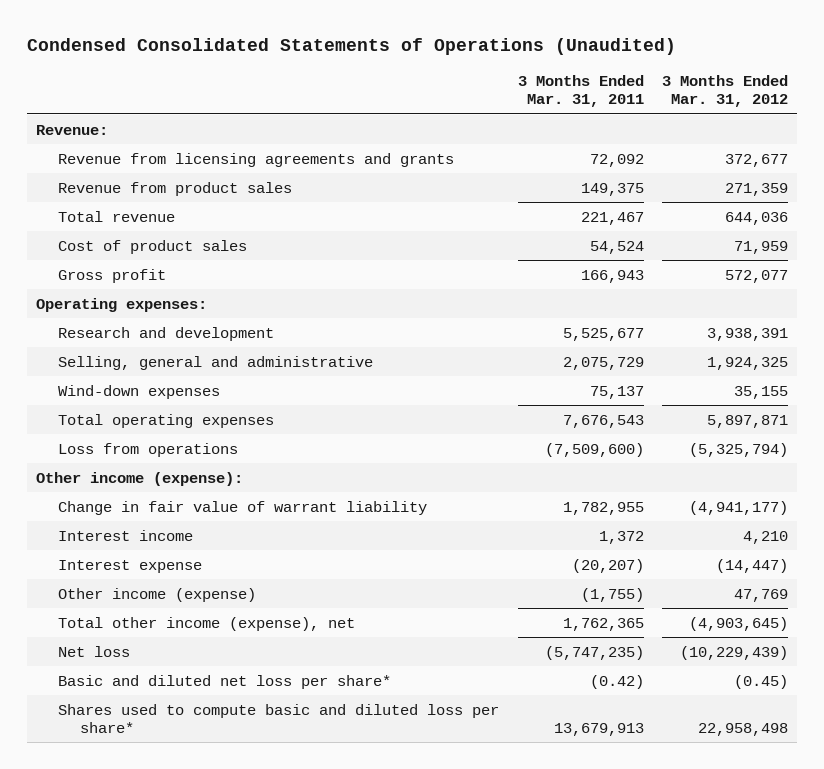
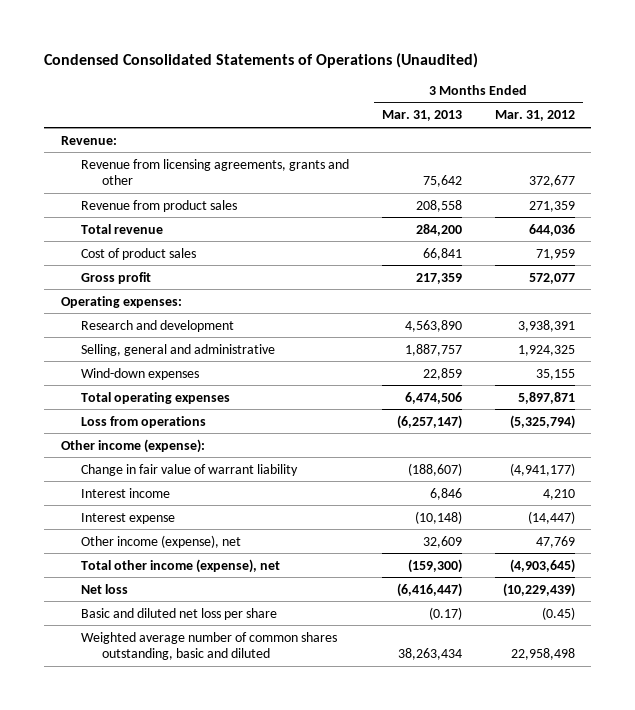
- | 3 Months Ended Mar. 31, 2011 | 3 Months Ended Mar. 31, 2012
+ | 3 Months Ended Mar. 31, 2013 | 3 Months Ended Mar. 31, 2012
- Revenue from licensing agreements and grants | 72,092 | 372,677
+ Revenue from licensing agreements, grants and other | 75,642 | 372,677
- Other income (expense) | (1,755) | 47,769
+ Other income (expense), net | 32,609 | 47,769
- Basic and diluted net loss per share* | (0.42) | (0.45)
- Shares used to compute basic and diluted loss per share* | 13,679,913 | 22,958,498
+ Basic and diluted net loss per share | (0.17) | (0.45)
+ Weighted average number of common shares outstanding, basic and diluted | 38,263,434 | 22,958,498

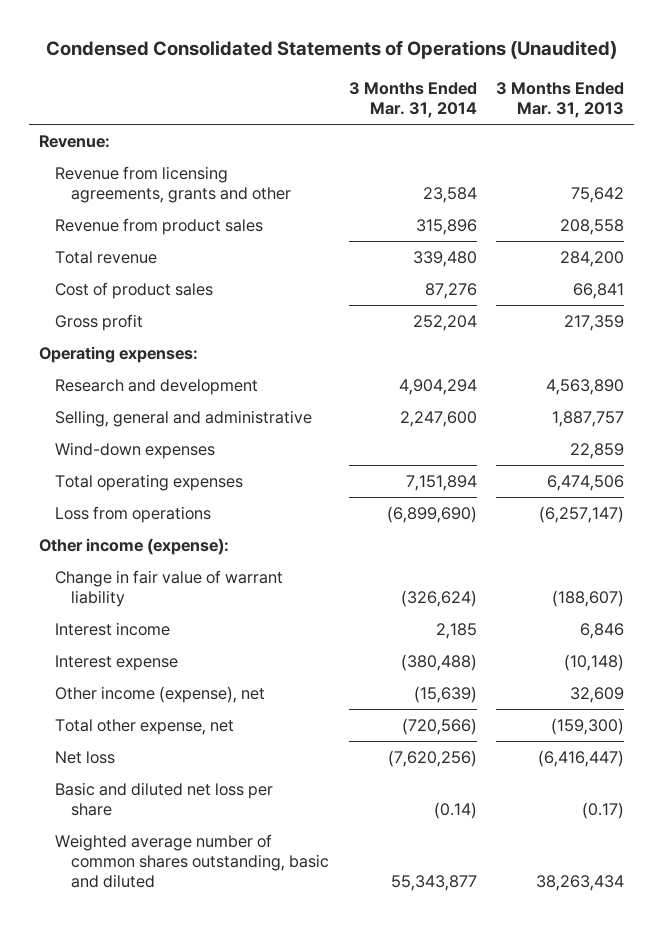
- | 3 Months Ended Mar. 31, 2013 | 3 Months Ended Mar. 31, 2012
+ | 3 Months Ended Mar. 31, 2014 | 3 Months Ended Mar. 31, 2013
- Total other income (expense), net | (159,300) | (4,903,645)
+ Total other expense, net | (720,566) | (159,300)

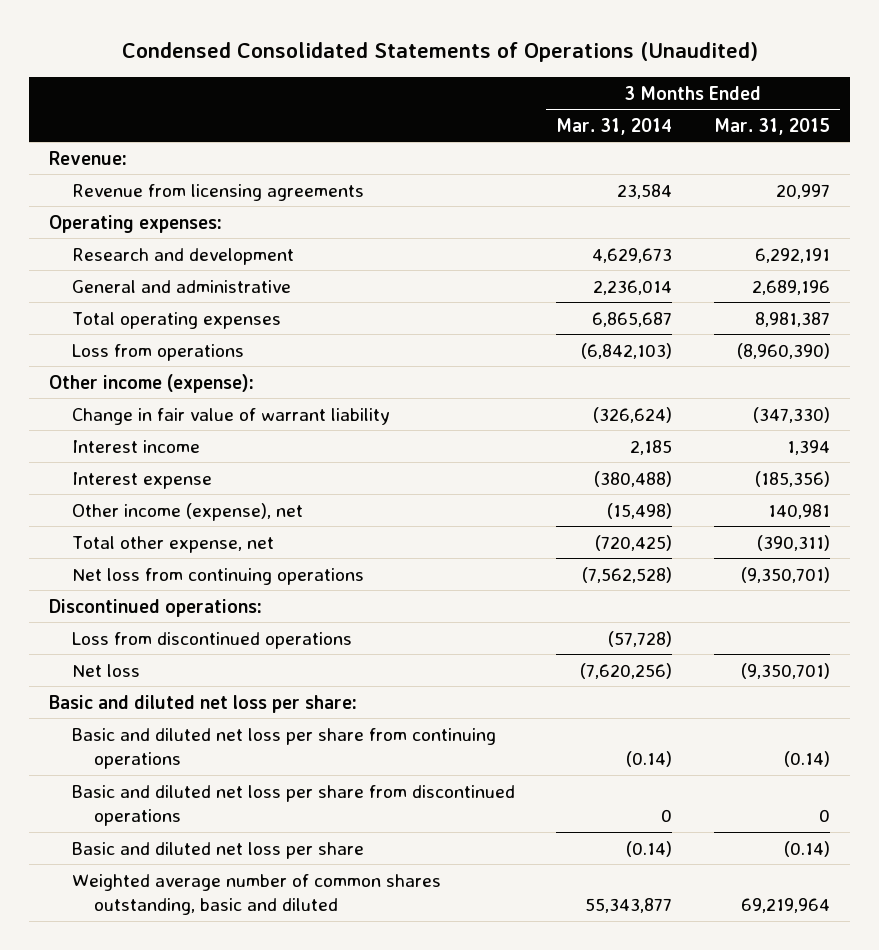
- | 3 Months Ended Mar. 31, 2014 | 3 Months Ended Mar. 31, 2013
+ | 3 Months Ended Mar. 31, 2014 | 3 Months Ended Mar. 31, 2015
- Revenue from licensing agreements, grants and other | 23,584 | 75,642
- Revenue from product sales | 315,896 | 208,558
- Total revenue | 339,480 | 284,200
- Cost of product sales | 87,276 | 66,841
- Gross profit | 252,204 | 217,359
+ Revenue from licensing agreements | 23,584 | 20,997
- Research and development | 4,904,294 | 4,563,890
- Selling, general and administrative | 2,247,600 | 1,887,757
- Wind-down expenses | | 22,859
- Total operating expenses | 7,151,894 | 6,474,506
- Loss from operations | (6,899,690) | (6,257,147)
+ Research and development | 4,629,673 | 6,292,191
+ General and administrative | 2,236,014 | 2,689,196
+ Total operating expenses | 6,865,687 | 8,981,387
+ Loss from operations | (6,842,103) | (8,960,390)
- Other income (expense), net | (15,639) | 32,609
- Total other expense, net | (720,566) | (159,300)
+ Other income (expense), net | (15,498) | 140,981
+ Total other expense, net | (720,425) | (390,311)
+ Net loss from continuing operations | (7,562,528) | (9,350,701)
+ Discontinued operations:
+ Loss from discontinued operations | (57,728) |
+ Basic and diluted net loss per share:
+ Basic and diluted net loss per share from continuing operations | (0.14) | (0.14)
+ Basic and diluted net loss per share from discontinued operations | 0 | 0

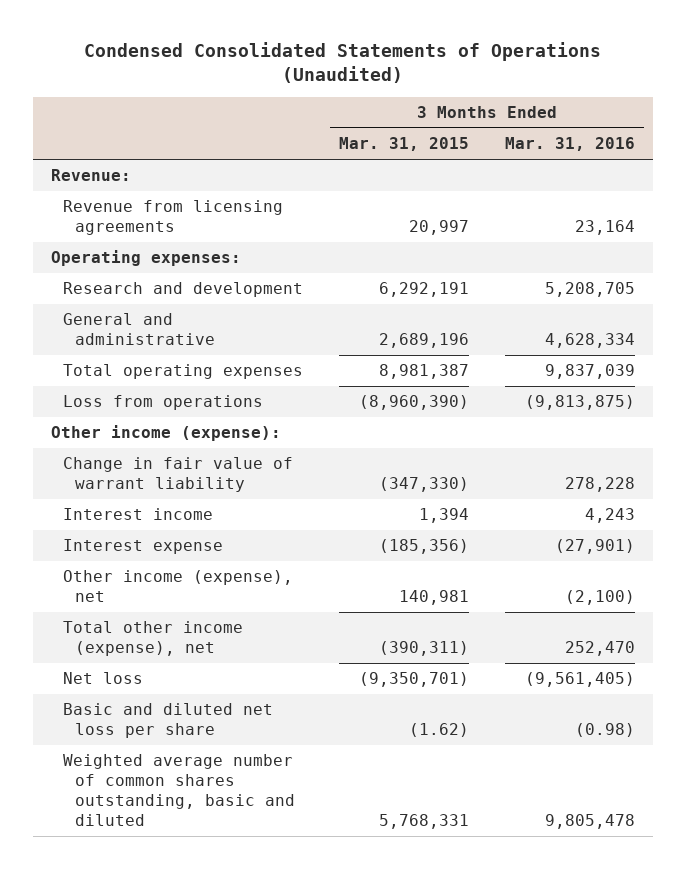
- | 3 Months Ended Mar. 31, 2014 | 3 Months Ended Mar. 31, 2015
+ | 3 Months Ended Mar. 31, 2015 | 3 Months Ended Mar. 31, 2016
- Total other expense, net | (720,425) | (390,311)
- Net loss from continuing operations | (7,562,528) | (9,350,701)
- Discontinued operations:
- Loss from discontinued operations | (57,728) |
+ Total other income (expense), net | (390,311) | 252,470
- Basic and diluted net loss per share:
- Basic and diluted net loss per share from continuing operations | (0.14) | (0.14)
- Basic and diluted net loss per share from discontinued operations | 0 | 0
- Basic and diluted net loss per share | (0.14) | (0.14)
- Weighted average number of common shares outstanding, basic and diluted | 55,343,877 | 69,219,964
+ Basic and diluted net loss per share | (1.62) | (0.98)
+ Weighted average number of common shares outstanding, basic and diluted | 5,768,331 | 9,805,478

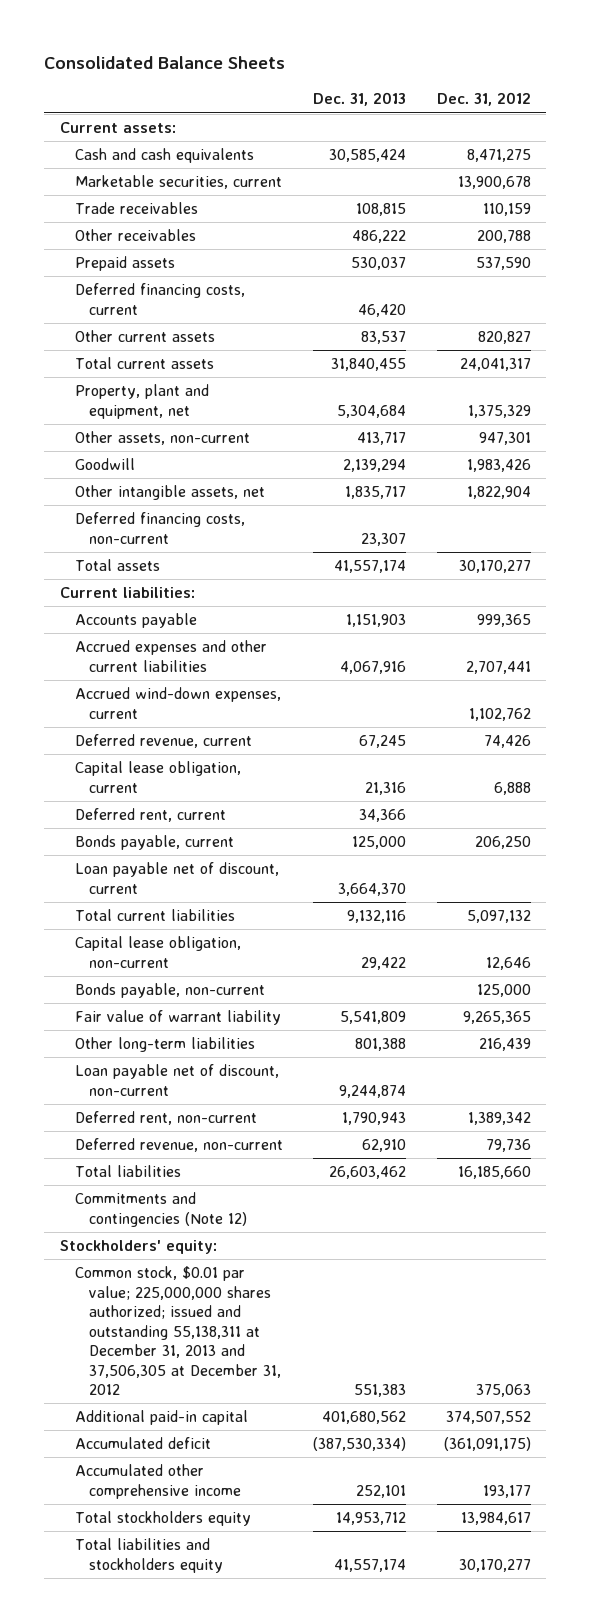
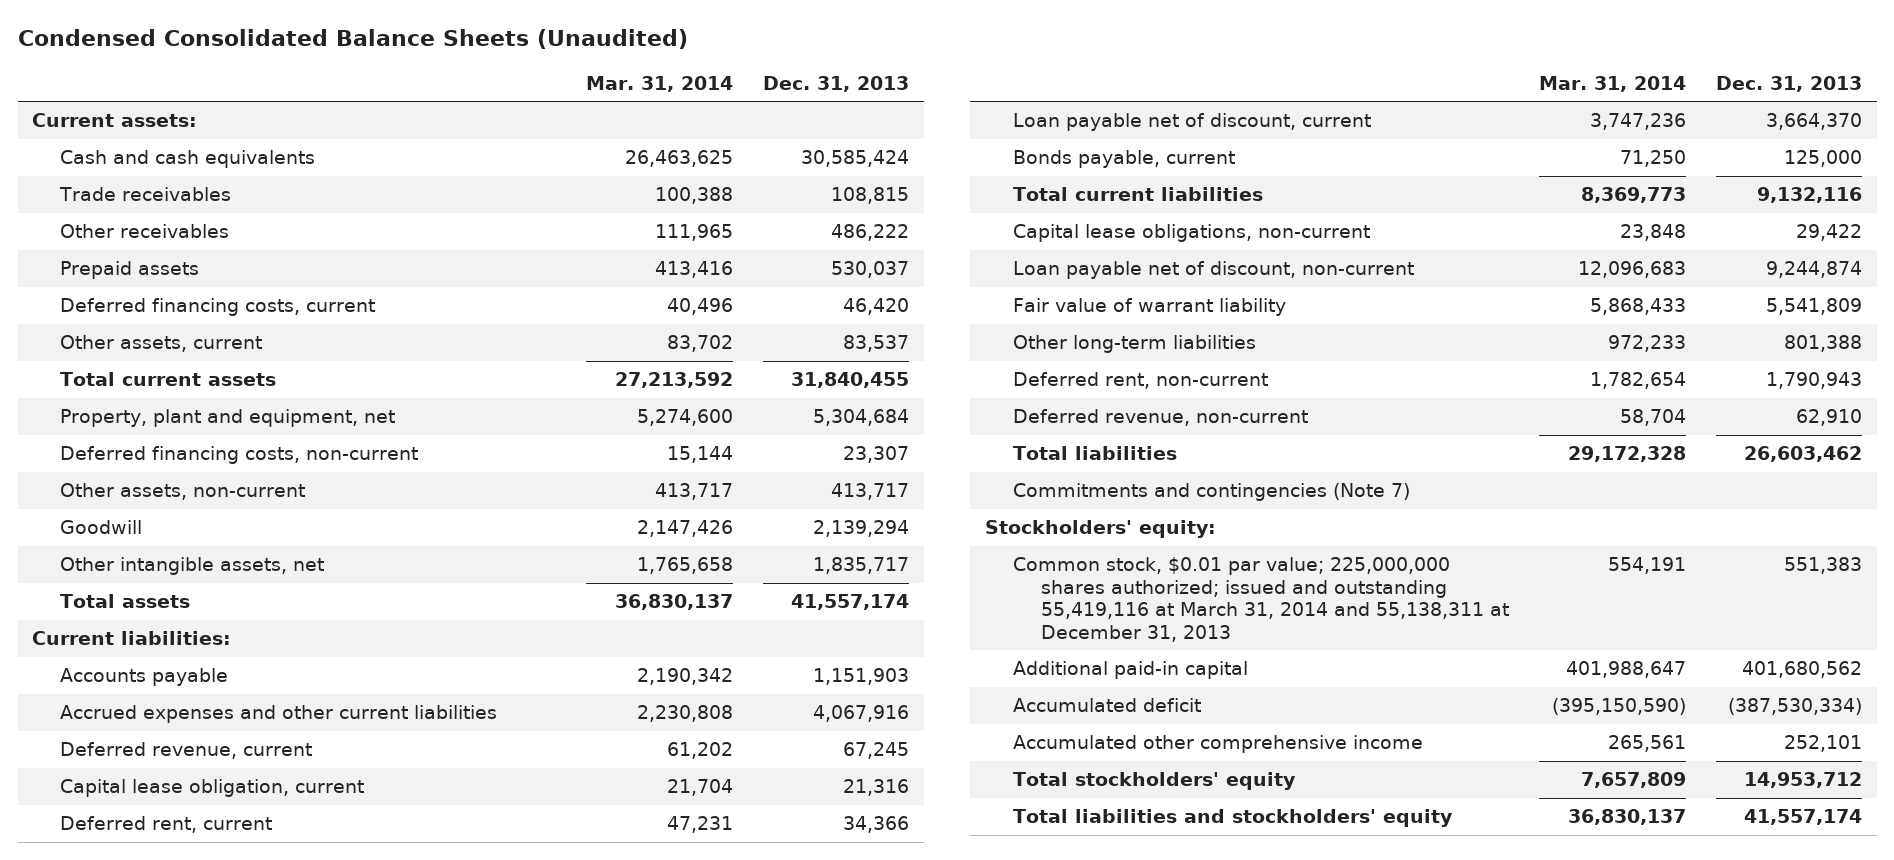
- Consolidated Balance Sheets
+ Condensed Consolidated Balance Sheets (Unaudited)
- | Dec. 31, 2013 | Dec. 31, 2012
+ | Mar. 31, 2014 | Dec. 31, 2013
- Marketable securities, current | | 13,900,678
- Other current assets | 83,537 | 820,827
+ Other assets, current | 83,702 | 83,537
moved up: Deferred financing costs, non-current | 15,144 | 23,307
- Accrued wind-down expenses, current | | 1,102,762
moved down: Bonds payable, current | 71,250 | 125,000
- Capital lease obligation, non-current | 29,422 | 12,646
- Bonds payable, non-current | | 125,000
+ Capital lease obligations, non-current | 23,848 | 29,422
moved up: Loan payable net of discount, non-current | 12,096,683 | 9,244,874
- Commitments and contingencies (Note 12)
+ Commitments and contingencies (Note 7)
- Common stock, $0.01 par value; 225,000,000 shares authorized; issued and outstanding 55,138,311 at December 31, 2013 and 37,506,305 at December 31, 2012 | 551,383 | 375,063
+ Common stock, $0.01 par value; 225,000,000 shares authorized; issued and outstanding 55,419,116 at March 31, 2014 and 55,138,311 at December 31, 2013 | 554,191 | 551,383
- Total stockholders equity | 14,953,712 | 13,984,617
- Total liabilities and stockholders equity | 41,557,174 | 30,170,277
+ Total stockholders' equity | 7,657,809 | 14,953,712
+ Total liabilities and stockholders' equity | 36,830,137 | 41,557,174

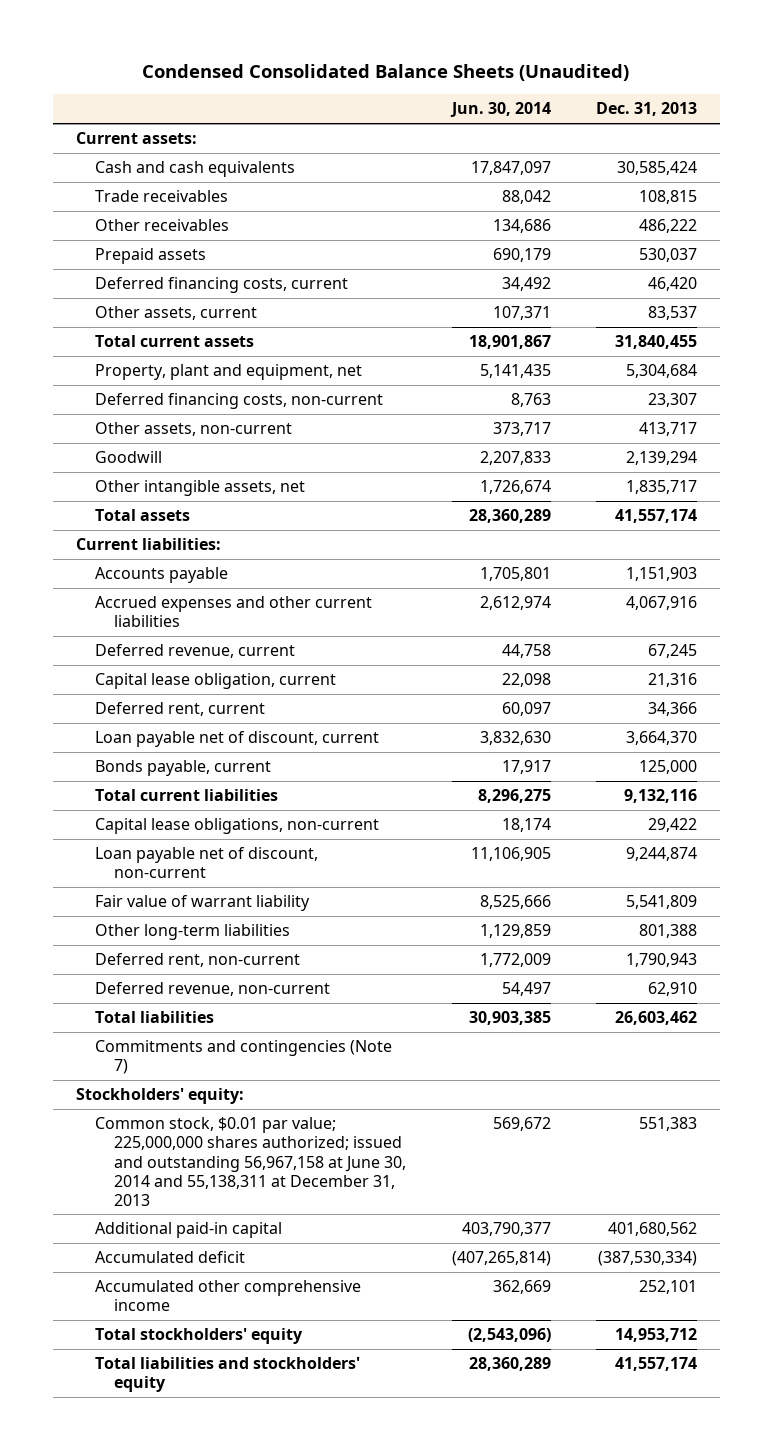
- | Mar. 31, 2014 | Dec. 31, 2013
+ | Jun. 30, 2014 | Dec. 31, 2013
- Common stock, $0.01 par value; 225,000,000 shares authorized; issued and outstanding 55,419,116 at March 31, 2014 and 55,138,311 at December 31, 2013 | 554,191 | 551,383
+ Common stock, $0.01 par value; 225,000,000 shares authorized; issued and outstanding 56,967,158 at June 30, 2014 and 55,138,311 at December 31, 2013 | 569,672 | 551,383

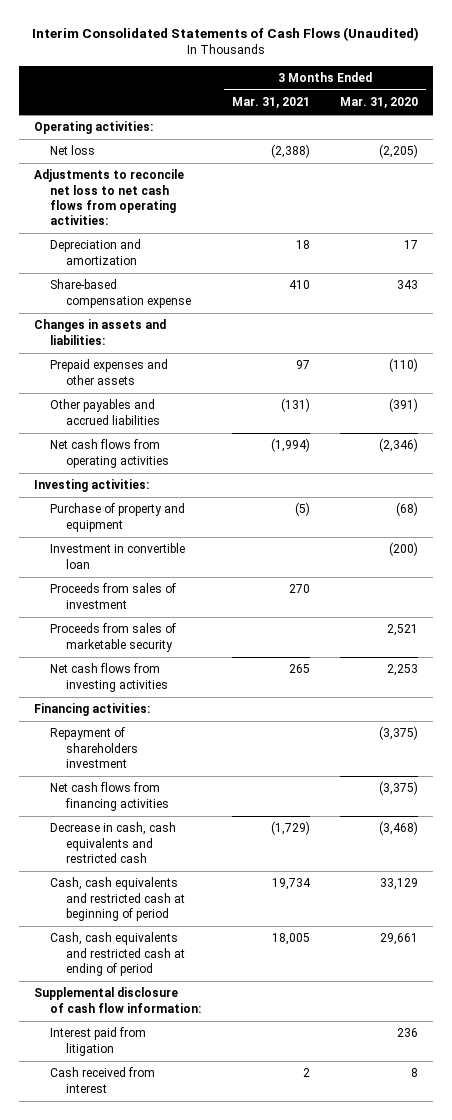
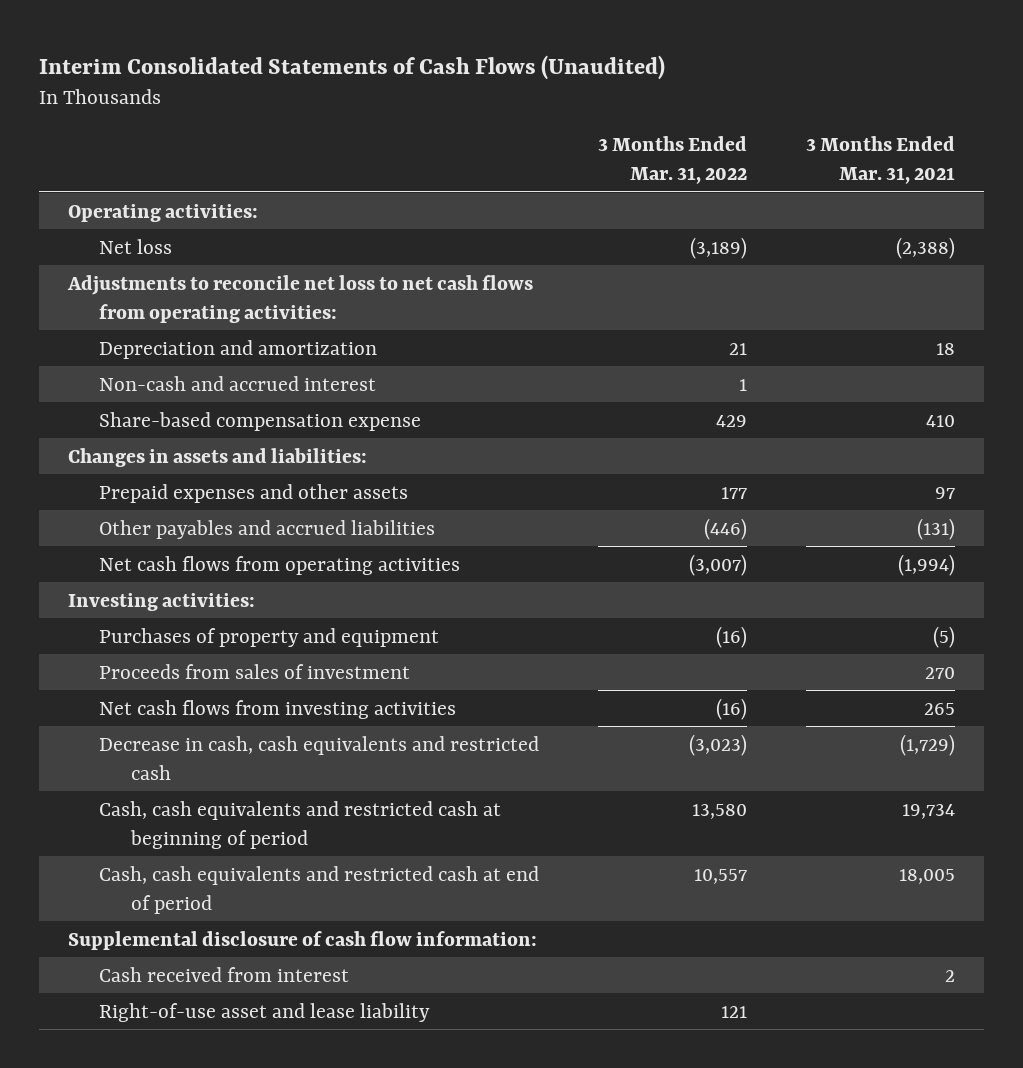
- | 3 Months Ended Mar. 31, 2021 | 3 Months Ended Mar. 31, 2020
+ | 3 Months Ended Mar. 31, 2022 | 3 Months Ended Mar. 31, 2021
+ Non-cash and accrued interest | 1 |
- Purchase of property and equipment | (5) | (68)
- Investment in convertible loan | | (200)
+ Purchases of property and equipment | (16) | (5)
- Proceeds from sales of marketable security | | 2,521
- Financing activities:
- Repayment of shareholders investment | | (3,375)
- Net cash flows from financing activities | | (3,375)
- Cash, cash equivalents and restricted cash at ending of period | 18,005 | 29,661
+ Cash, cash equivalents and restricted cash at end of period | 10,557 | 18,005
- Interest paid from litigation | | 236
+ Right-of-use asset and lease liability | 121 |

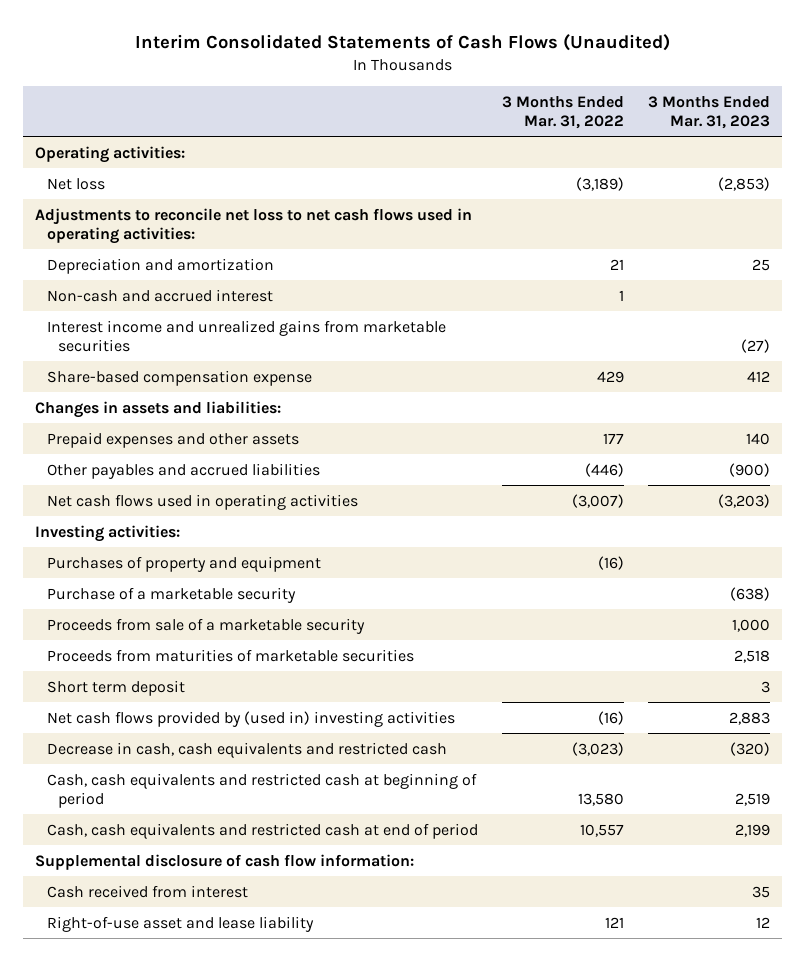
- | 3 Months Ended Mar. 31, 2022 | 3 Months Ended Mar. 31, 2021
+ | 3 Months Ended Mar. 31, 2022 | 3 Months Ended Mar. 31, 2023
- Adjustments to reconcile net loss to net cash flows from operating activities:
+ Adjustments to reconcile net loss to net cash flows used in operating activities:
+ Interest income and unrealized gains from marketable securities | | (27)
- Net cash flows from operating activities | (3,007) | (1,994)
+ Net cash flows used in operating activities | (3,007) | (3,203)
- Proceeds from sales of investment | | 270
- Net cash flows from investing activities | (16) | 265
+ Purchase of a marketable security | | (638)
+ Proceeds from sale of a marketable security | | 1,000
+ Proceeds from maturities of marketable securities | | 2,518
+ Short term deposit | | 3
+ Net cash flows provided by (used in) investing activities | (16) | 2,883

